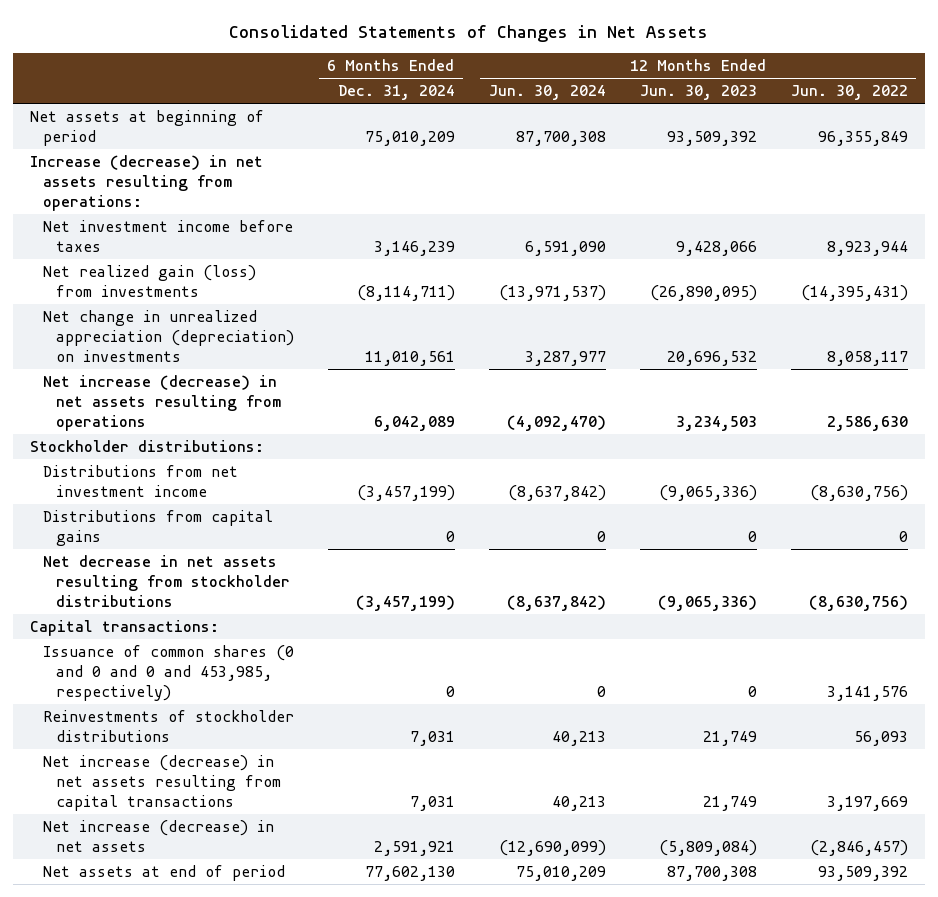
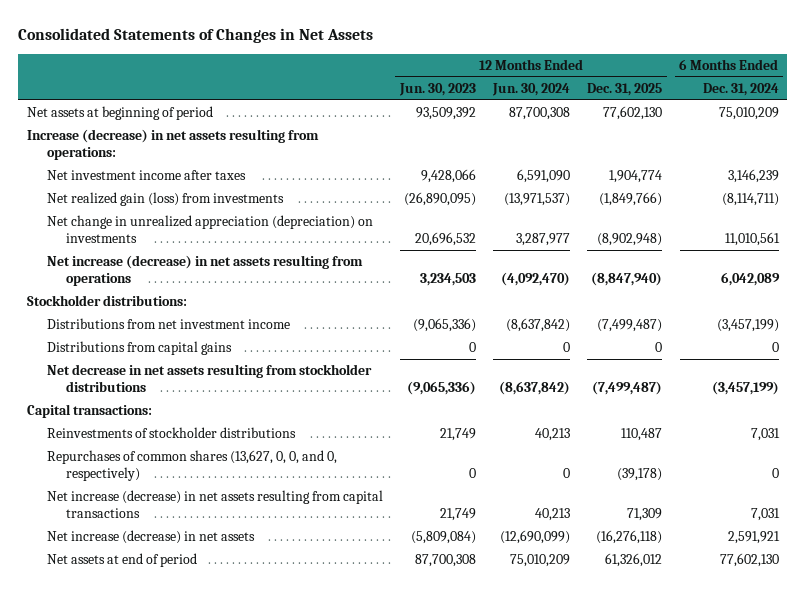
- | 6 Months Ended Dec. 31, 2024 | 12 Months Ended Jun. 30, 2024 | 12 Months Ended Jun. 30, 2023 | 12 Months Ended Jun. 30, 2022
+ | 12 Months Ended Jun. 30, 2023 | 12 Months Ended Jun. 30, 2024 | 12 Months Ended Dec. 31, 2025 | 6 Months Ended Dec. 31, 2024
- Net investment income before taxes | 3,146,239 | 6,591,090 | 9,428,066 | 8,923,944
+ Net investment income after taxes | 9,428,066 | 6,591,090 | 1,904,774 | 3,146,239
- Issuance of common shares (0 and 0 and 0 and 453,985, respectively) | 0 | 0 | 0 | 3,141,576
+ Repurchases of common shares (13,627, 0, 0, and 0, respectively) | 0 | 0 | (39,178) | 0

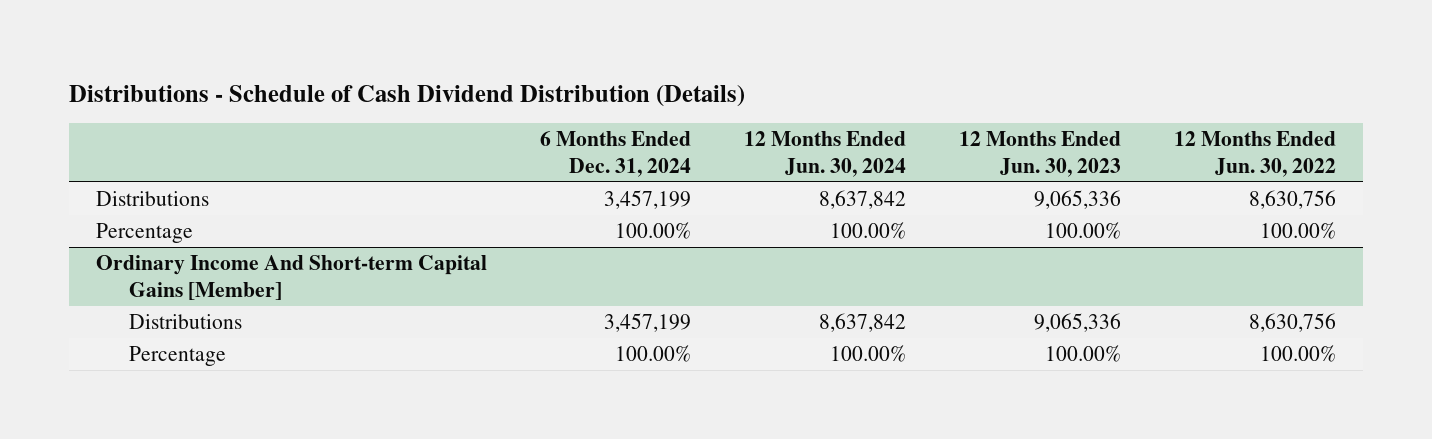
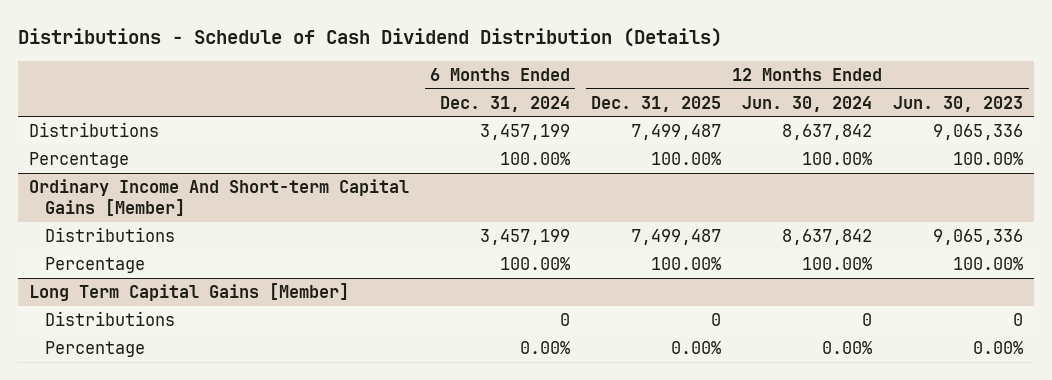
- | 6 Months Ended Dec. 31, 2024 | 12 Months Ended Jun. 30, 2024 | 12 Months Ended Jun. 30, 2023 | 12 Months Ended Jun. 30, 2022
+ | 6 Months Ended Dec. 31, 2024 | 12 Months Ended Dec. 31, 2025 | 12 Months Ended Jun. 30, 2024 | 12 Months Ended Jun. 30, 2023
+ Long Term Capital Gains [Member]
+ Distributions | 0 | 0 | 0 | 0
+ Percentage | 0.00% | 0.00% | 0.00% | 0.00%

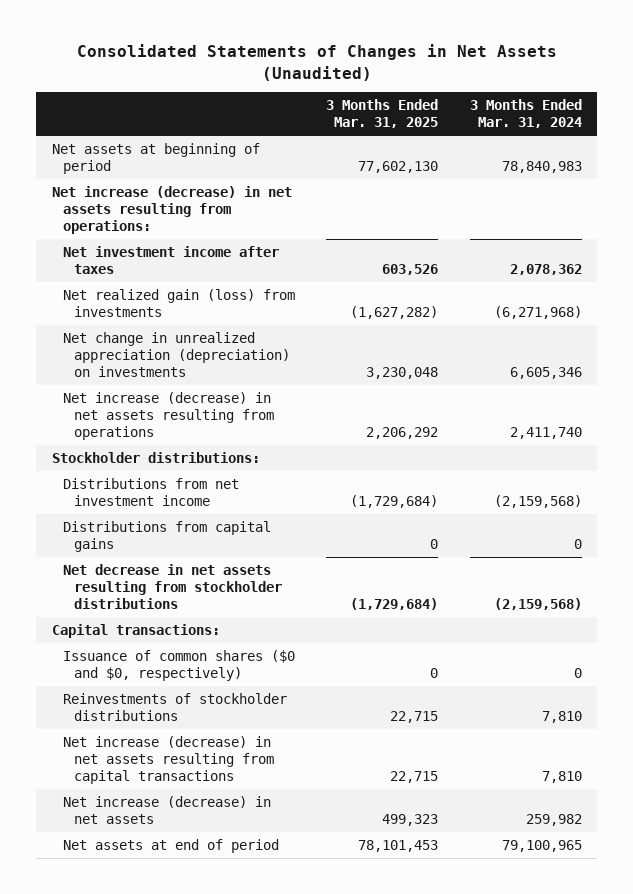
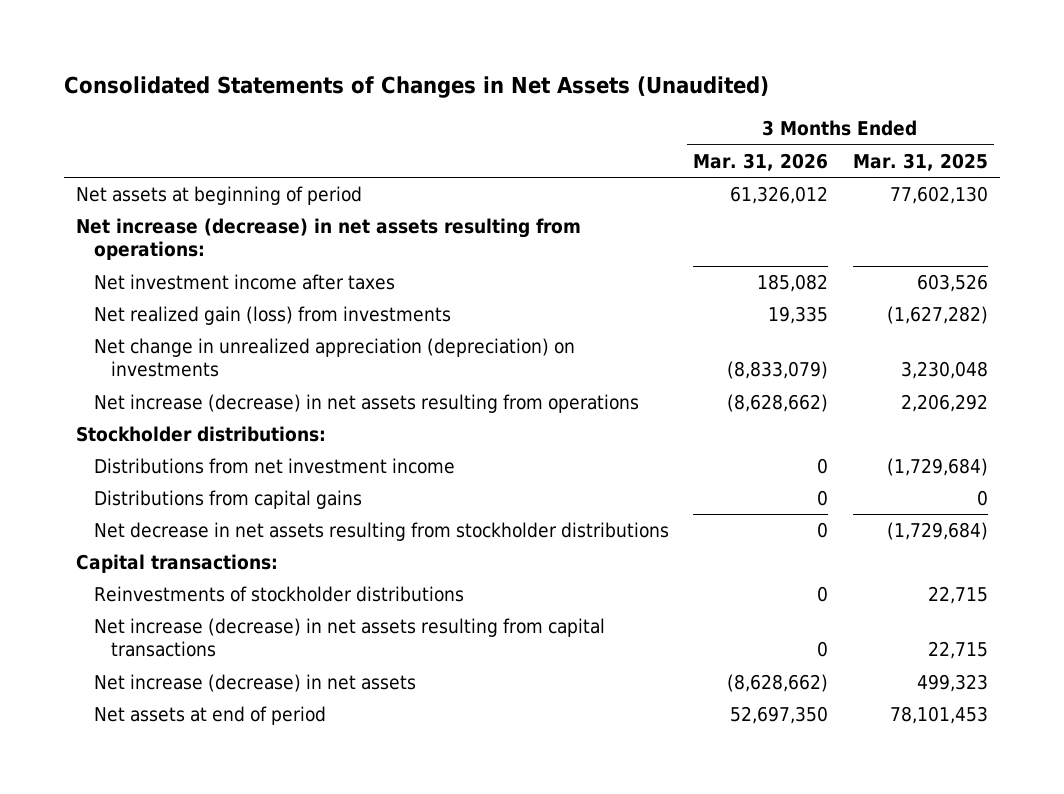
- | 3 Months Ended Mar. 31, 2025 | 3 Months Ended Mar. 31, 2024
+ | 3 Months Ended Mar. 31, 2026 | 3 Months Ended Mar. 31, 2025
- Issuance of common shares ($0 and $0, respectively) | 0 | 0

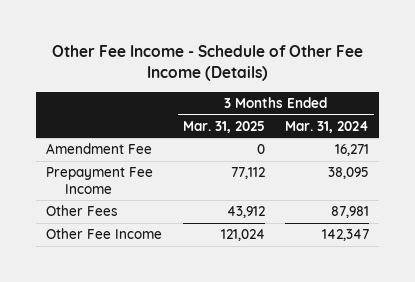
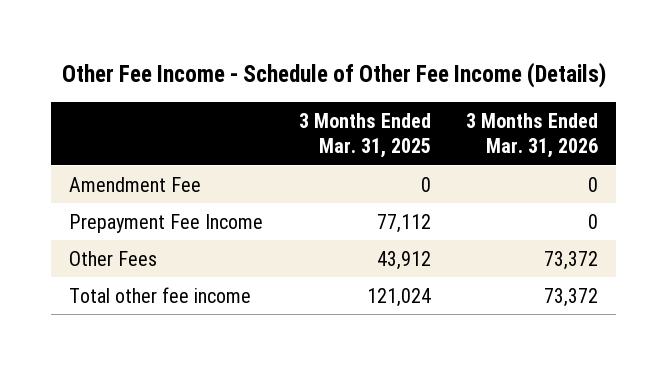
- | 3 Months Ended Mar. 31, 2025 | 3 Months Ended Mar. 31, 2024
+ | 3 Months Ended Mar. 31, 2025 | 3 Months Ended Mar. 31, 2026
- Other Fee Income | 121,024 | 142,347
+ Total other fee income | 121,024 | 73,372

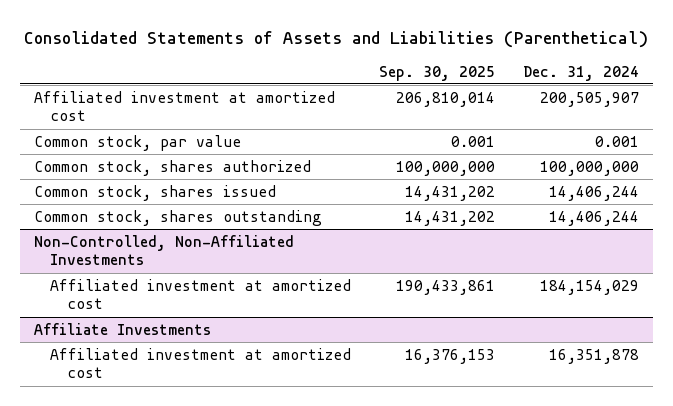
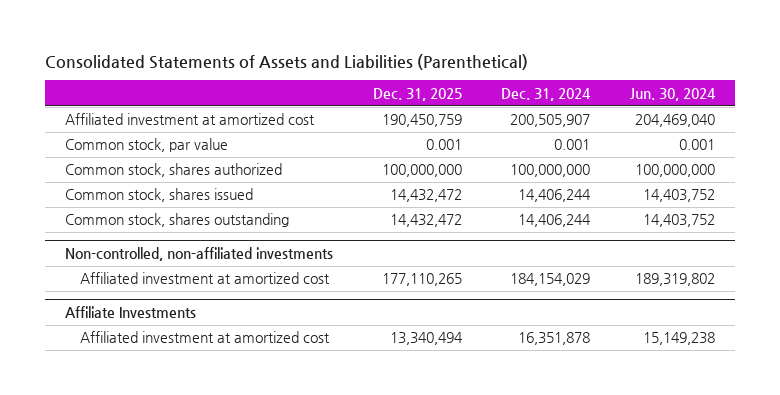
- | Sep. 30, 2025 | Dec. 31, 2024
+ | Dec. 31, 2025 | Dec. 31, 2024 | Jun. 30, 2024
- Non-Controlled, Non-Affiliated Investments
+ Non-controlled, non-affiliated investments

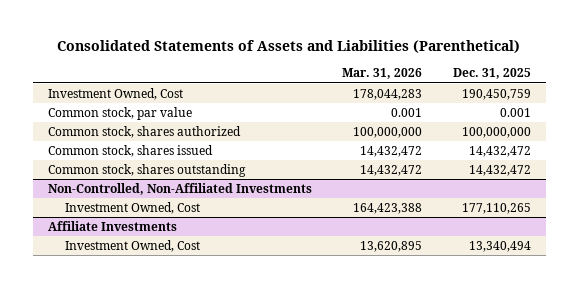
- | Dec. 31, 2025 | Dec. 31, 2024 | Jun. 30, 2024
+ | Mar. 31, 2026 | Dec. 31, 2025
- Affiliated investment at amortized cost | 190,450,759 | 200,505,907 | 204,469,040
+ Investment Owned, Cost | 178,044,283 | 190,450,759
- Non-controlled, non-affiliated investments
- Affiliated investment at amortized cost | 177,110,265 | 184,154,029 | 189,319,802
+ Non-Controlled, Non-Affiliated Investments
+ Investment Owned, Cost | 164,423,388 | 177,110,265
@ Affiliate Investments
- Affiliated investment at amortized cost | 13,340,494 | 16,351,878 | 15,149,238
+ Investment Owned, Cost | 13,620,895 | 13,340,494

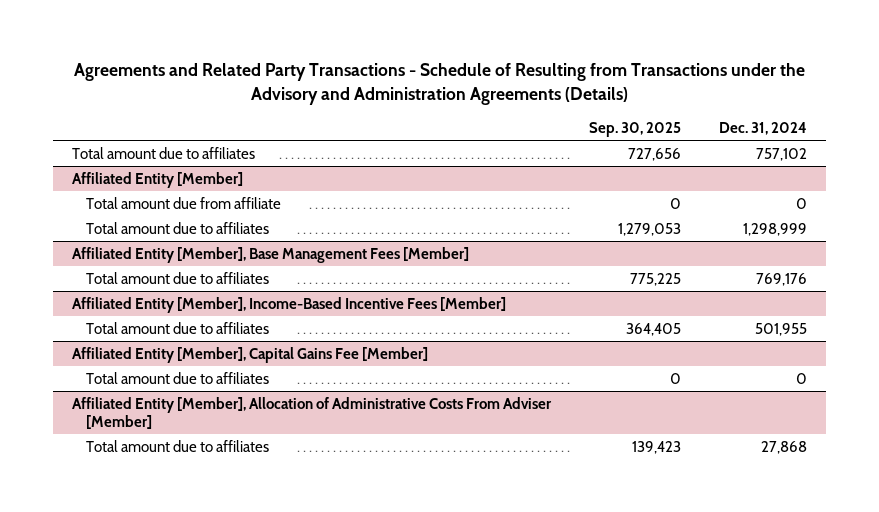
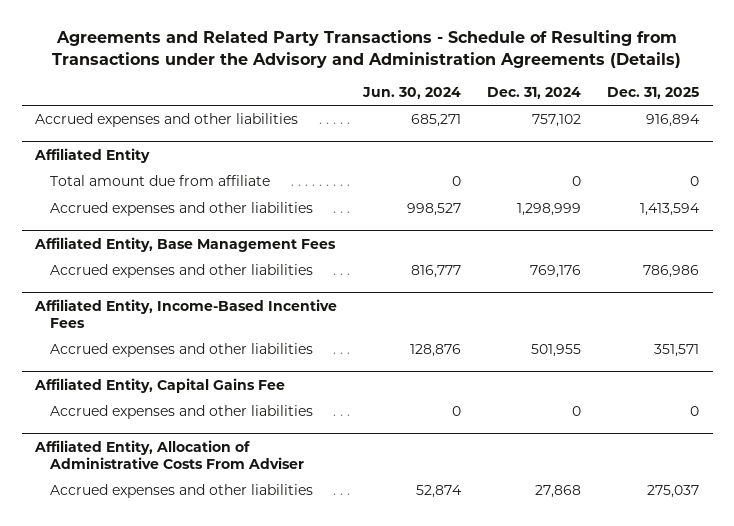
- | Sep. 30, 2025 | Dec. 31, 2024
+ | Jun. 30, 2024 | Dec. 31, 2024 | Dec. 31, 2025
- Total amount due to affiliates | 727,656 | 757,102
- Affiliated Entity [Member]
+ Accrued expenses and other liabilities | 685,271 | 757,102 | 916,894
+ Affiliated Entity
- Total amount due to affiliates | 1,279,053 | 1,298,999
- Affiliated Entity [Member], Base Management Fees [Member]
- Total amount due to affiliates | 775,225 | 769,176
- Affiliated Entity [Member], Income-Based Incentive Fees [Member]
- Total amount due to affiliates | 364,405 | 501,955
- Affiliated Entity [Member], Capital Gains Fee [Member]
- Total amount due to affiliates | 0 | 0
- Affiliated Entity [Member], Allocation of Administrative Costs From Adviser [Member]
- Total amount due to affiliates | 139,423 | 27,868
+ Accrued expenses and other liabilities | 998,527 | 1,298,999 | 1,413,594
+ Affiliated Entity, Base Management Fees
+ Accrued expenses and other liabilities | 816,777 | 769,176 | 786,986
+ Affiliated Entity, Income-Based Incentive Fees
+ Accrued expenses and other liabilities | 128,876 | 501,955 | 351,571
+ Affiliated Entity, Capital Gains Fee
+ Accrued expenses and other liabilities | 0 | 0 | 0
+ Affiliated Entity, Allocation of Administrative Costs From Adviser
+ Accrued expenses and other liabilities | 52,874 | 27,868 | 275,037

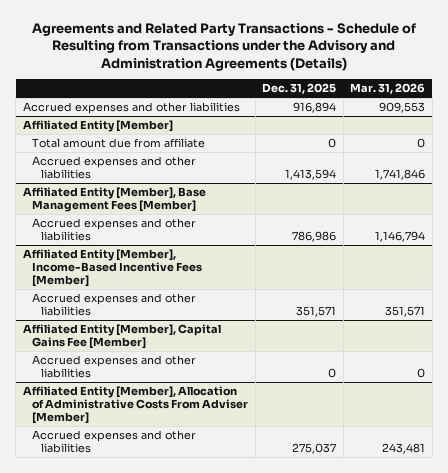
- | Jun. 30, 2024 | Dec. 31, 2024 | Dec. 31, 2025
+ | Dec. 31, 2025 | Mar. 31, 2026
- Affiliated Entity
+ Affiliated Entity [Member]
- Affiliated Entity, Base Management Fees
+ Affiliated Entity [Member], Base Management Fees [Member]
- Affiliated Entity, Income-Based Incentive Fees
+ Affiliated Entity [Member], Income-Based Incentive Fees [Member]
- Affiliated Entity, Capital Gains Fee
+ Affiliated Entity [Member], Capital Gains Fee [Member]
- Affiliated Entity, Allocation of Administrative Costs From Adviser
+ Affiliated Entity [Member], Allocation of Administrative Costs From Adviser [Member]

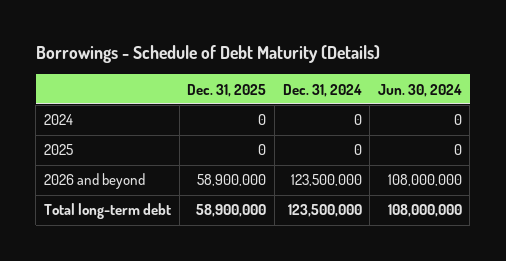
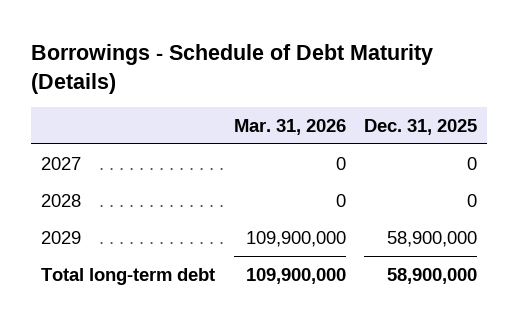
- | Dec. 31, 2025 | Dec. 31, 2024 | Jun. 30, 2024
+ | Mar. 31, 2026 | Dec. 31, 2025
- 2024 | 0 | 0 | 0
- 2025 | 0 | 0 | 0
- 2026 and beyond | 58,900,000 | 123,500,000 | 108,000,000
+ 2027 | 0 | 0
+ 2028 | 0 | 0
+ 2029 | 109,900,000 | 58,900,000

